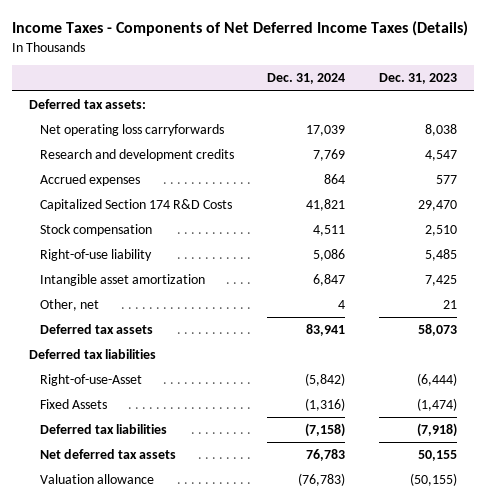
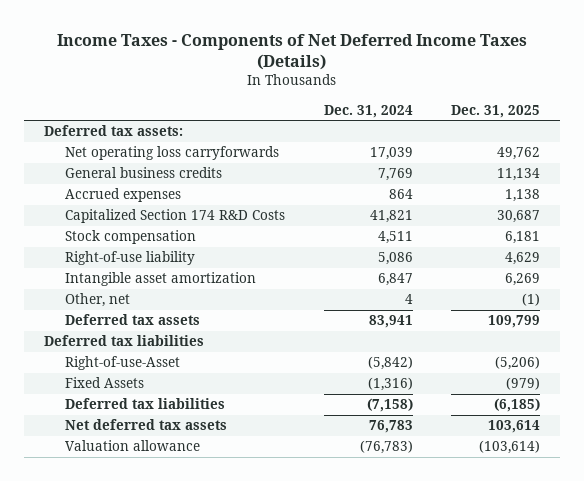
- | Dec. 31, 2024 | Dec. 31, 2023
+ | Dec. 31, 2024 | Dec. 31, 2025
- Research and development credits | 7,769 | 4,547
+ General business credits | 7,769 | 11,134

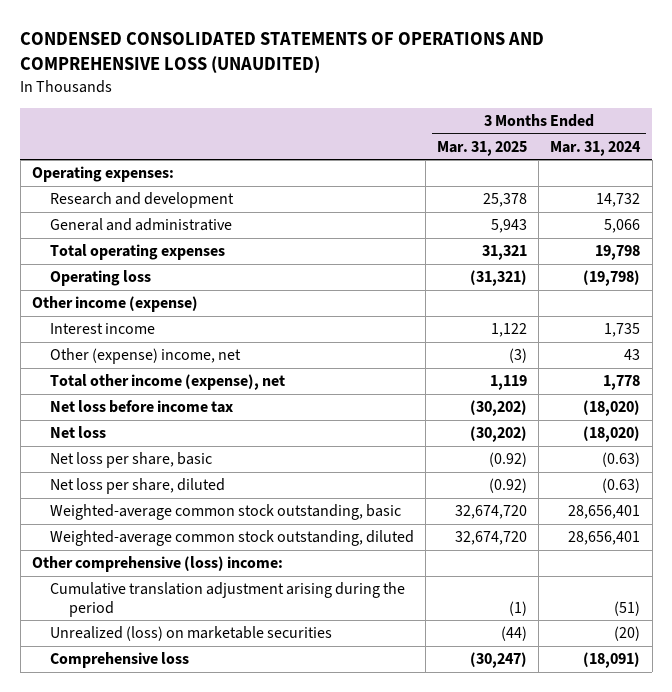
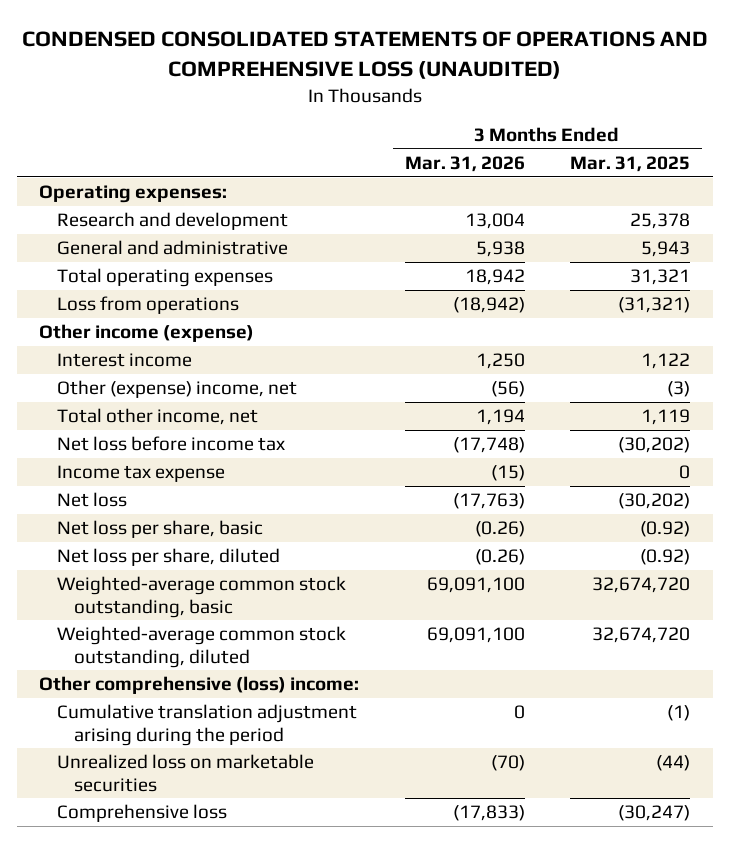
- | 3 Months Ended Mar. 31, 2025 | 3 Months Ended Mar. 31, 2024
+ | 3 Months Ended Mar. 31, 2026 | 3 Months Ended Mar. 31, 2025
- Operating loss | (31,321) | (19,798)
+ Loss from operations | (18,942) | (31,321)
- Total other income (expense), net | 1,119 | 1,778
+ Total other income, net | 1,194 | 1,119
+ Income tax expense | (15) | 0
- Unrealized (loss) on marketable securities | (44) | (20)
+ Unrealized loss on marketable securities | (70) | (44)

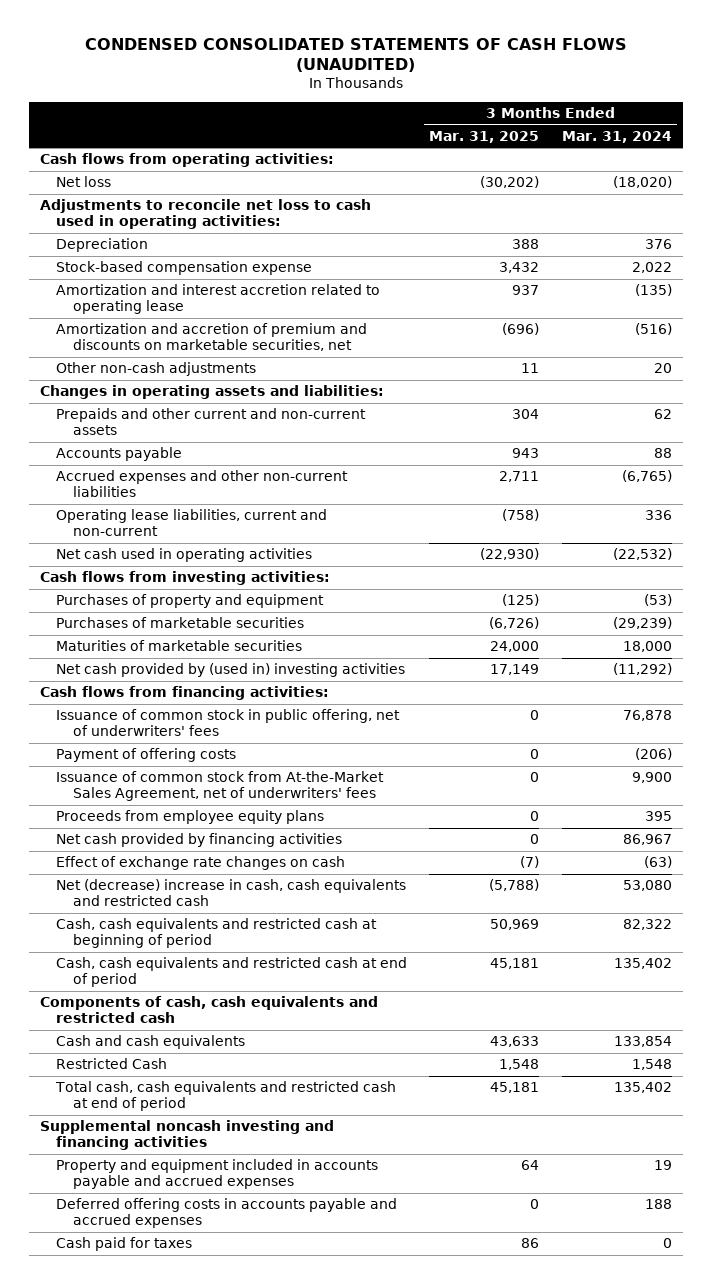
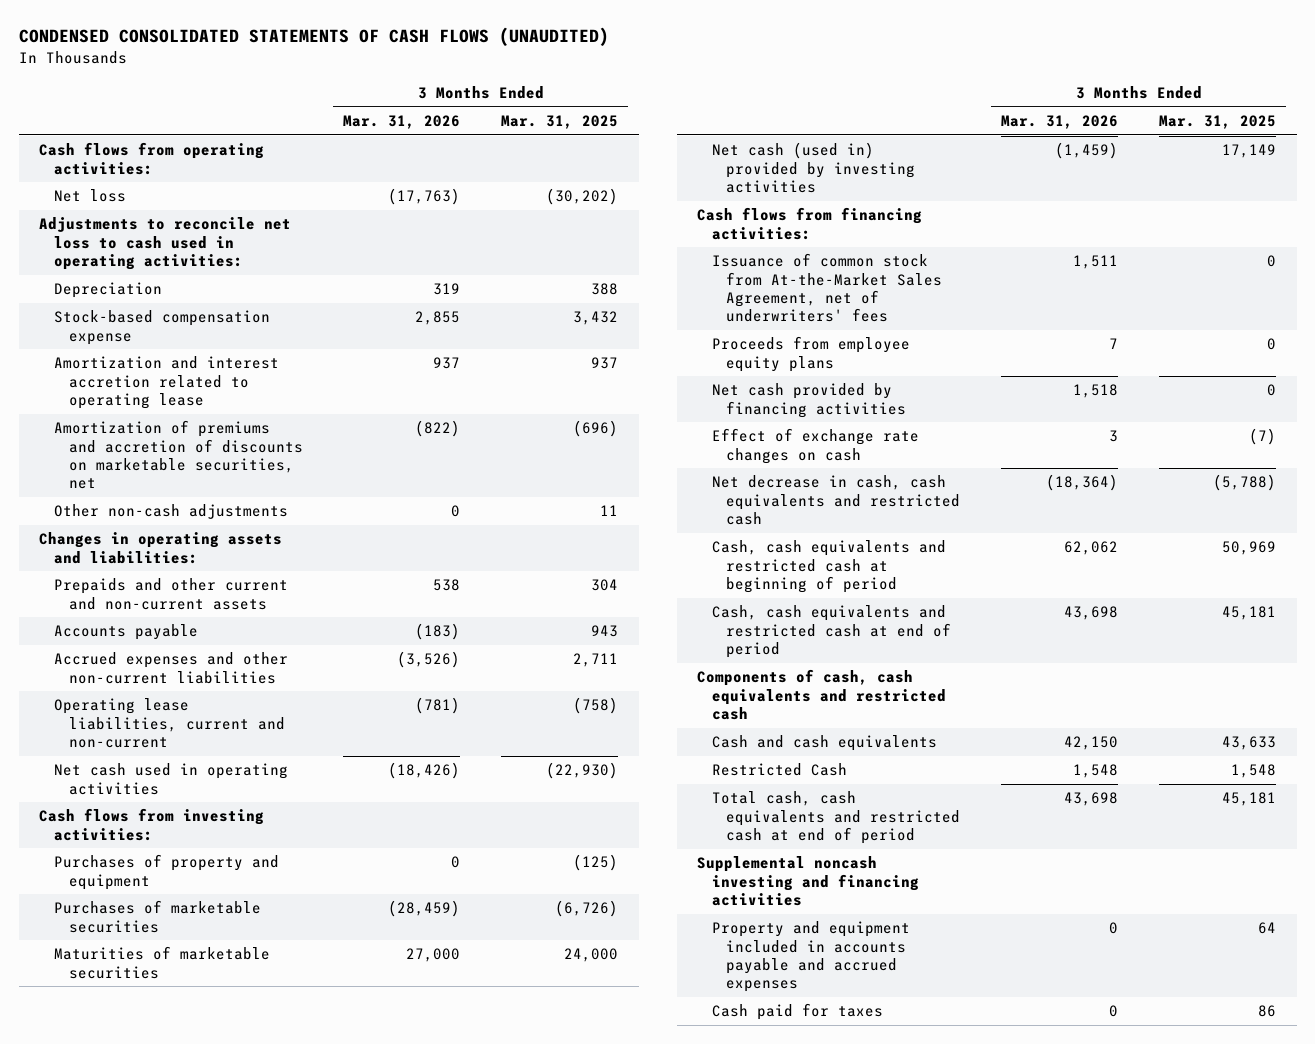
- | 3 Months Ended Mar. 31, 2025 | 3 Months Ended Mar. 31, 2024
+ | 3 Months Ended Mar. 31, 2026 | 3 Months Ended Mar. 31, 2025
- Amortization and accretion of premium and discounts on marketable securities, net | (696) | (516)
+ Amortization of premiums and accretion of discounts on marketable securities, net | (822) | (696)
- Net cash provided by (used in) investing activities | 17,149 | (11,292)
+ Net cash (used in) provided by investing activities | (1,459) | 17,149
- Issuance of common stock in public offering, net of underwriters' fees | 0 | 76,878
- Payment of offering costs | 0 | (206)
- Net (decrease) increase in cash, cash equivalents and restricted cash | (5,788) | 53,080
+ Net decrease in cash, cash equivalents and restricted cash | (18,364) | (5,788)
- Deferred offering costs in accounts payable and accrued expenses | 0 | 188

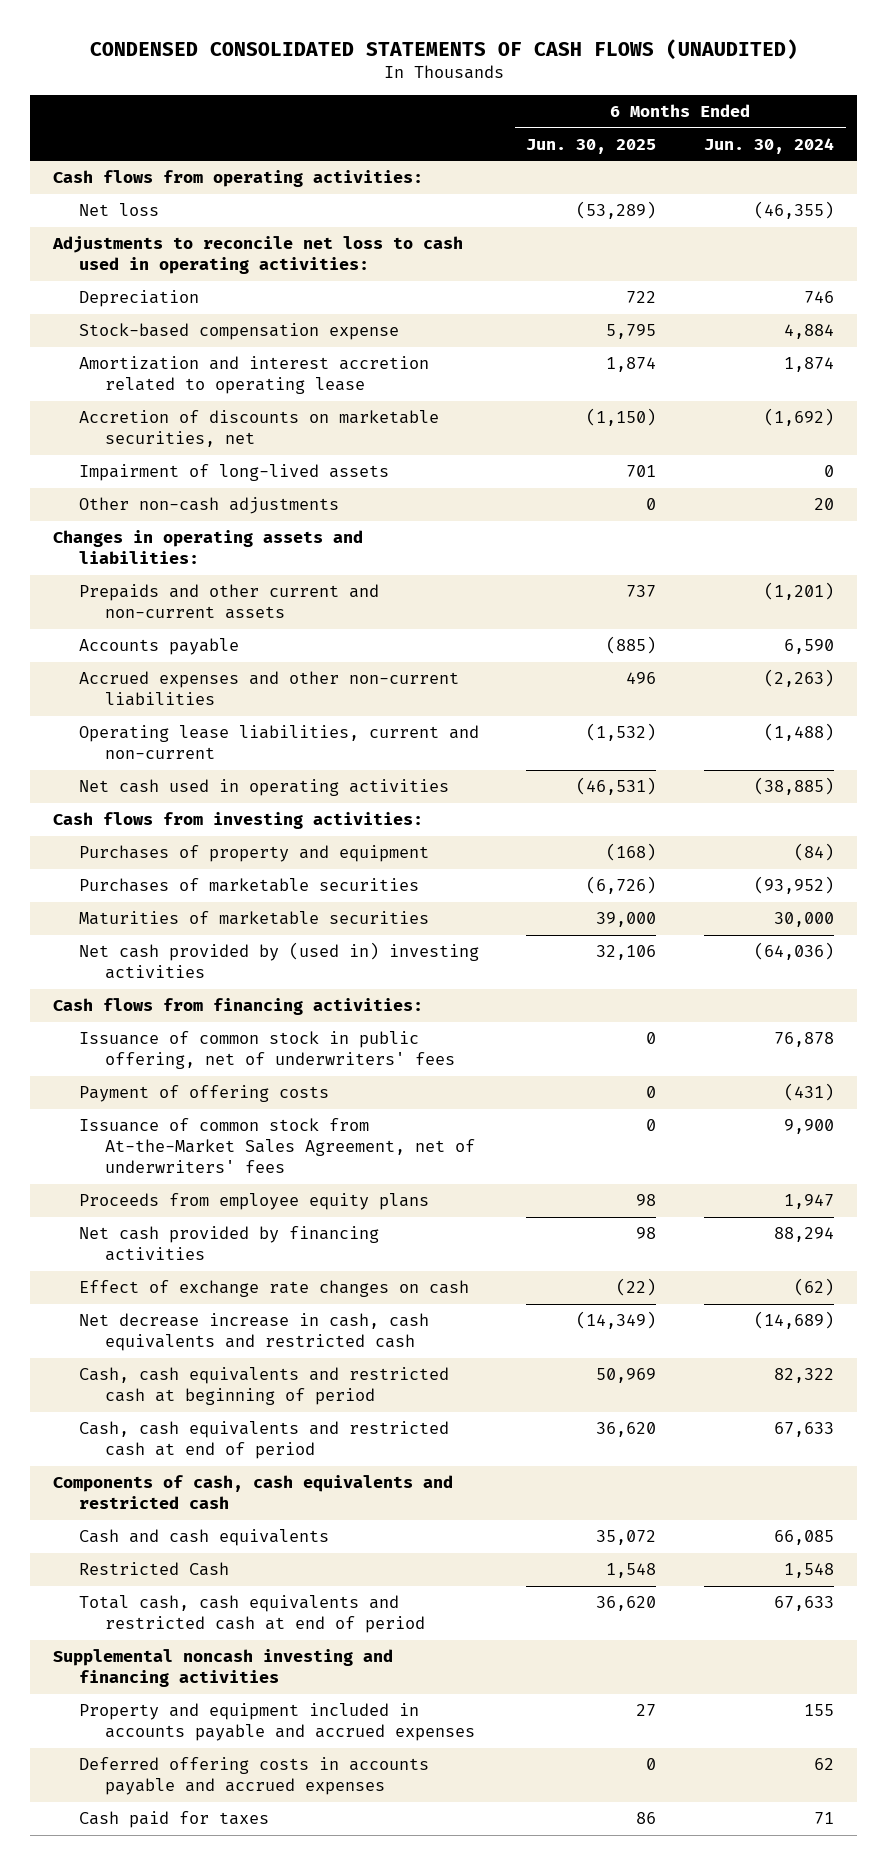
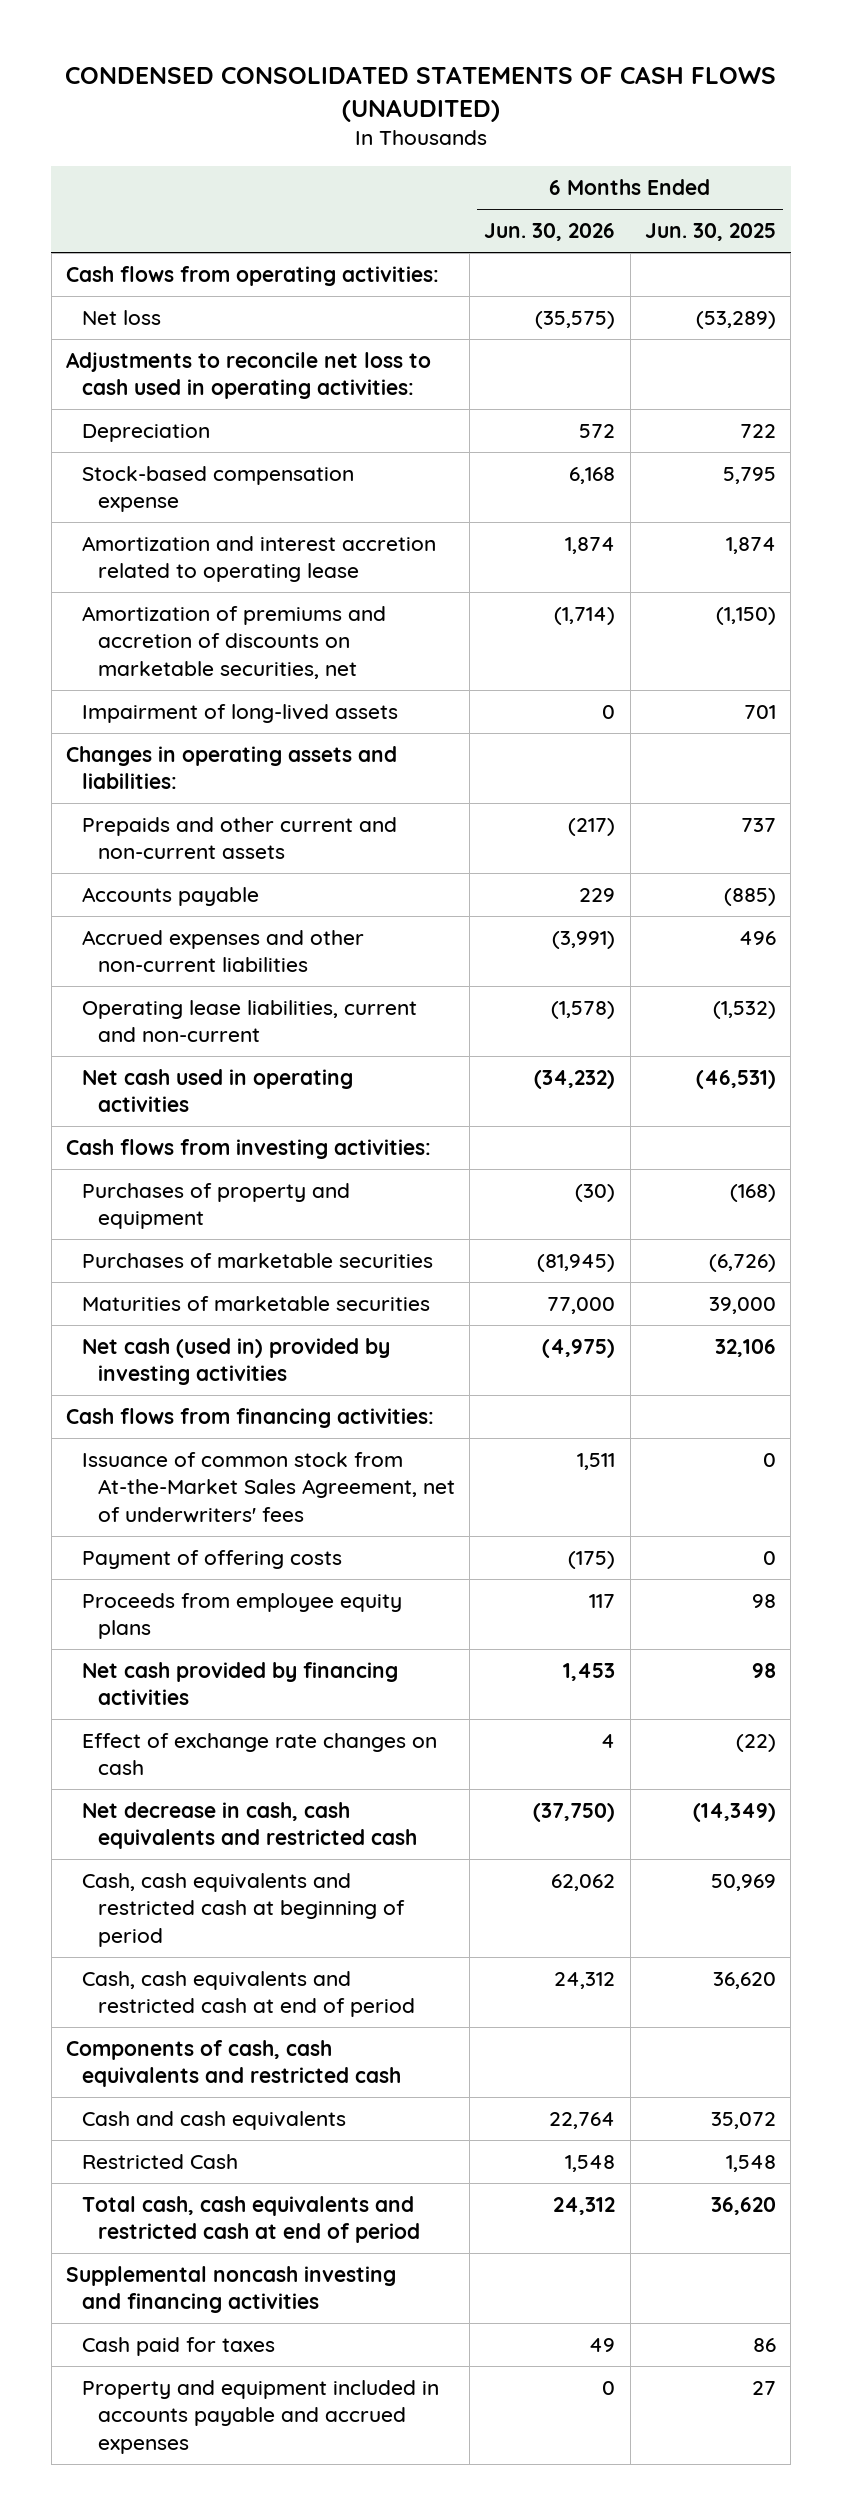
- | 6 Months Ended Jun. 30, 2025 | 6 Months Ended Jun. 30, 2024
+ | 6 Months Ended Jun. 30, 2026 | 6 Months Ended Jun. 30, 2025
- Accretion of discounts on marketable securities, net | (1,150) | (1,692)
+ Amortization of premiums and accretion of discounts on marketable securities, net | (1,714) | (1,150)
- Other non-cash adjustments | 0 | 20
- Net cash provided by (used in) investing activities | 32,106 | (64,036)
+ Net cash (used in) provided by investing activities | (4,975) | 32,106
- Issuance of common stock in public offering, net of underwriters' fees | 0 | 76,878
moved down: Payment of offering costs | (175) | 0
- Net decrease increase in cash, cash equivalents and restricted cash | (14,349) | (14,689)
+ Net decrease in cash, cash equivalents and restricted cash | (37,750) | (14,349)
- Deferred offering costs in accounts payable and accrued expenses | 0 | 62
moved down: Property and equipment included in accounts payable and accrued expenses | 0 | 27

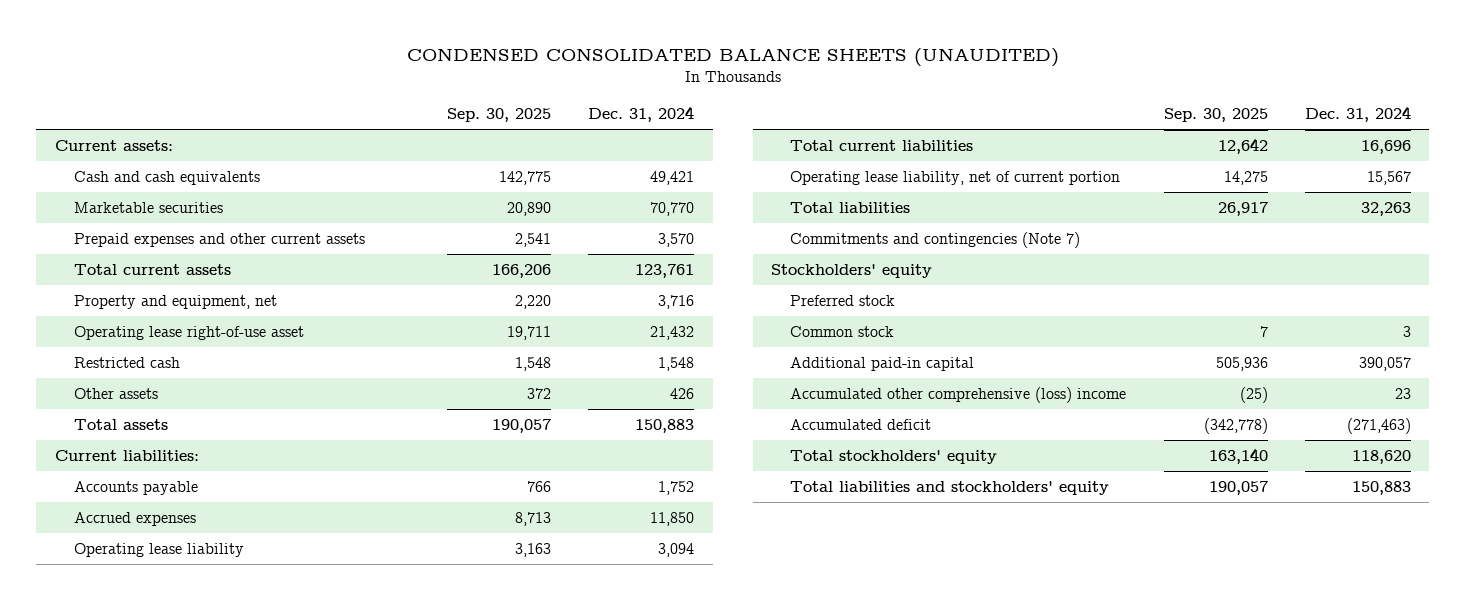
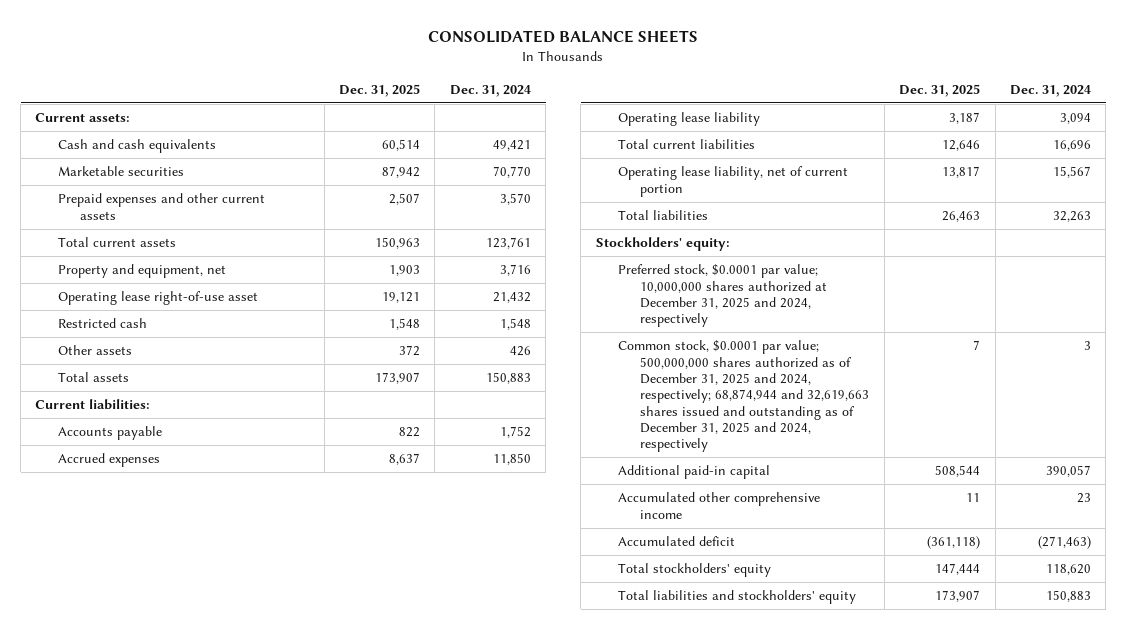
- CONDENSED CONSOLIDATED BALANCE SHEETS (UNAUDITED)
+ CONSOLIDATED BALANCE SHEETS
- | Sep. 30, 2025 | Dec. 31, 2024
+ | Dec. 31, 2025 | Dec. 31, 2024
- Commitments and contingencies (Note 7)
- Stockholders' equity
- Preferred stock
- Common stock | 7 | 3
+ Stockholders' equity:
+ Preferred stock, $0.0001 par value; 10,000,000 shares authorized at December 31, 2025 and 2024, respectively
+ Common stock, $0.0001 par value; 500,000,000 shares authorized as of December 31, 2025 and 2024, respectively; 68,874,944 and 32,619,663 shares issued and outstanding as of December 31, 2025 and 2024, respectively | 7 | 3
- Accumulated other comprehensive (loss) income | (25) | 23
+ Accumulated other comprehensive income | 11 | 23

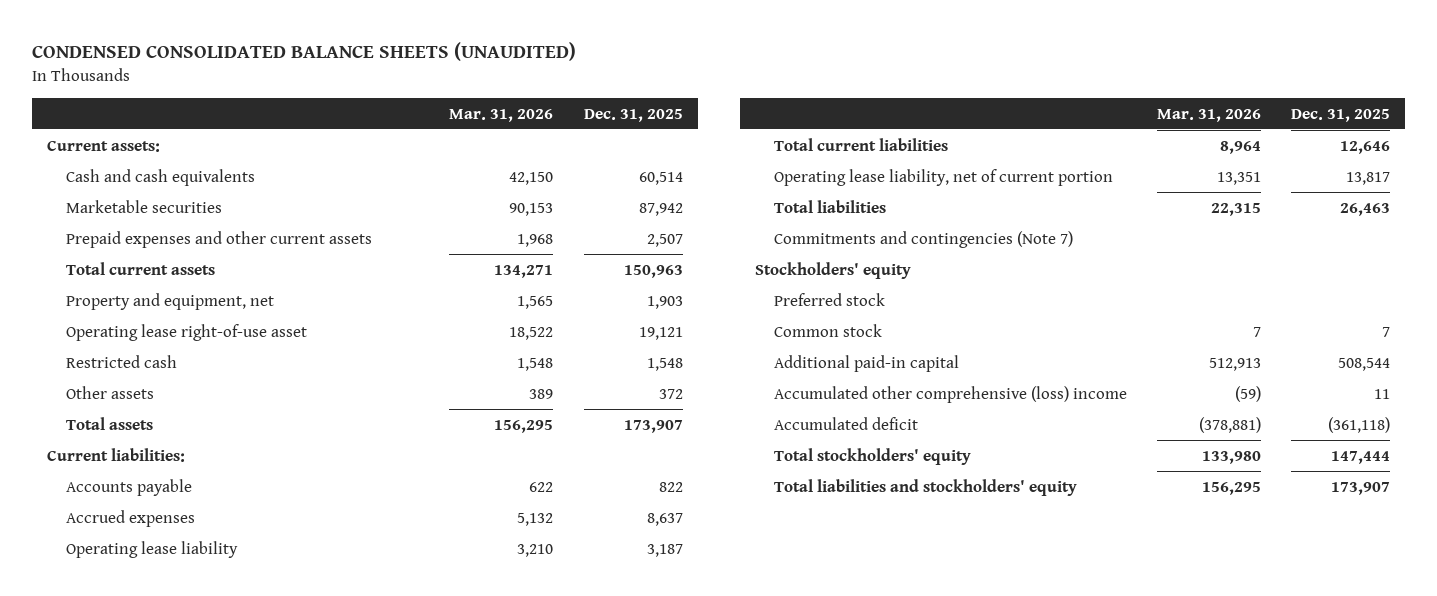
- CONSOLIDATED BALANCE SHEETS
+ CONDENSED CONSOLIDATED BALANCE SHEETS (UNAUDITED)
- | Dec. 31, 2025 | Dec. 31, 2024
+ | Mar. 31, 2026 | Dec. 31, 2025
- Stockholders' equity:
- Preferred stock, $0.0001 par value; 10,000,000 shares authorized at December 31, 2025 and 2024, respectively
- Common stock, $0.0001 par value; 500,000,000 shares authorized as of December 31, 2025 and 2024, respectively; 68,874,944 and 32,619,663 shares issued and outstanding as of December 31, 2025 and 2024, respectively | 7 | 3
+ Commitments and contingencies (Note 7)
+ Stockholders' equity
+ Preferred stock
+ Common stock | 7 | 7
- Accumulated other comprehensive income | 11 | 23
+ Accumulated other comprehensive (loss) income | (59) | 11

